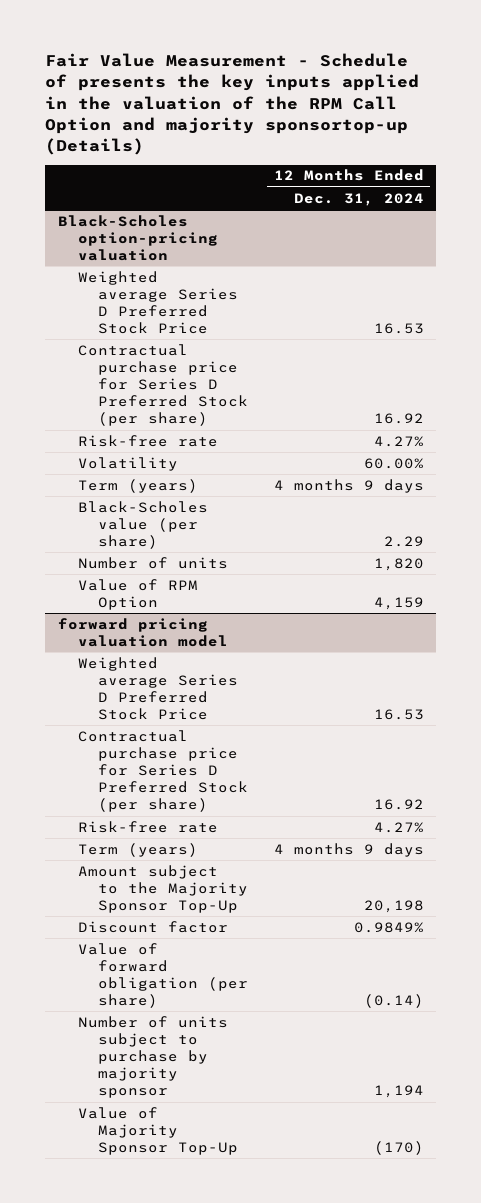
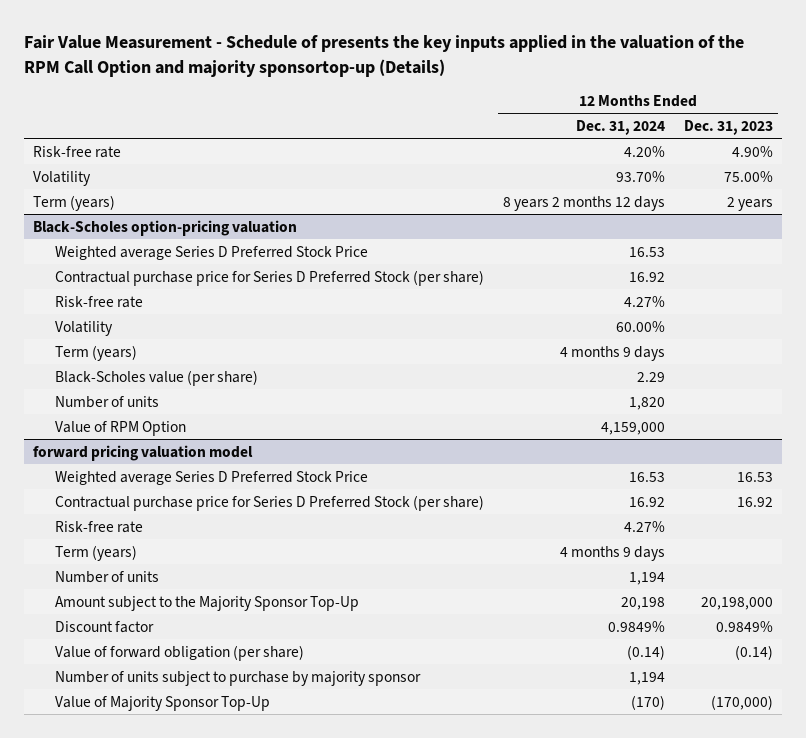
- | 12 Months Ended Dec. 31, 2024
+ | 12 Months Ended Dec. 31, 2024 | 12 Months Ended Dec. 31, 2023
+ Risk-free rate | 4.20% | 4.90%
+ Volatility | 93.70% | 75.00%
+ Term (years) | 8 years 2 months 12 days | 2 years
@ Black-Scholes option-pricing valuation
- Value of RPM Option | 4,159
+ Value of RPM Option | 4,159,000 |
@ forward pricing valuation model
+ Number of units | 1,194 |

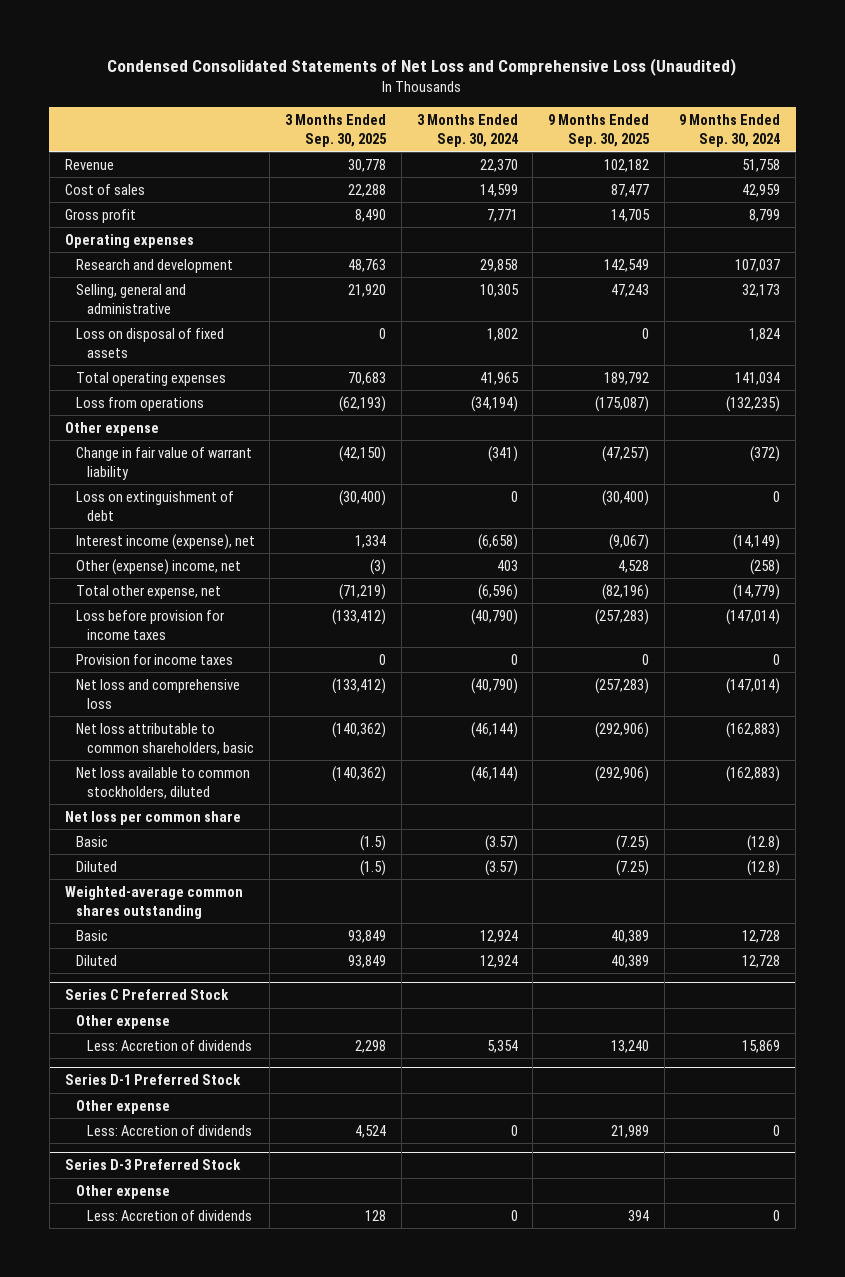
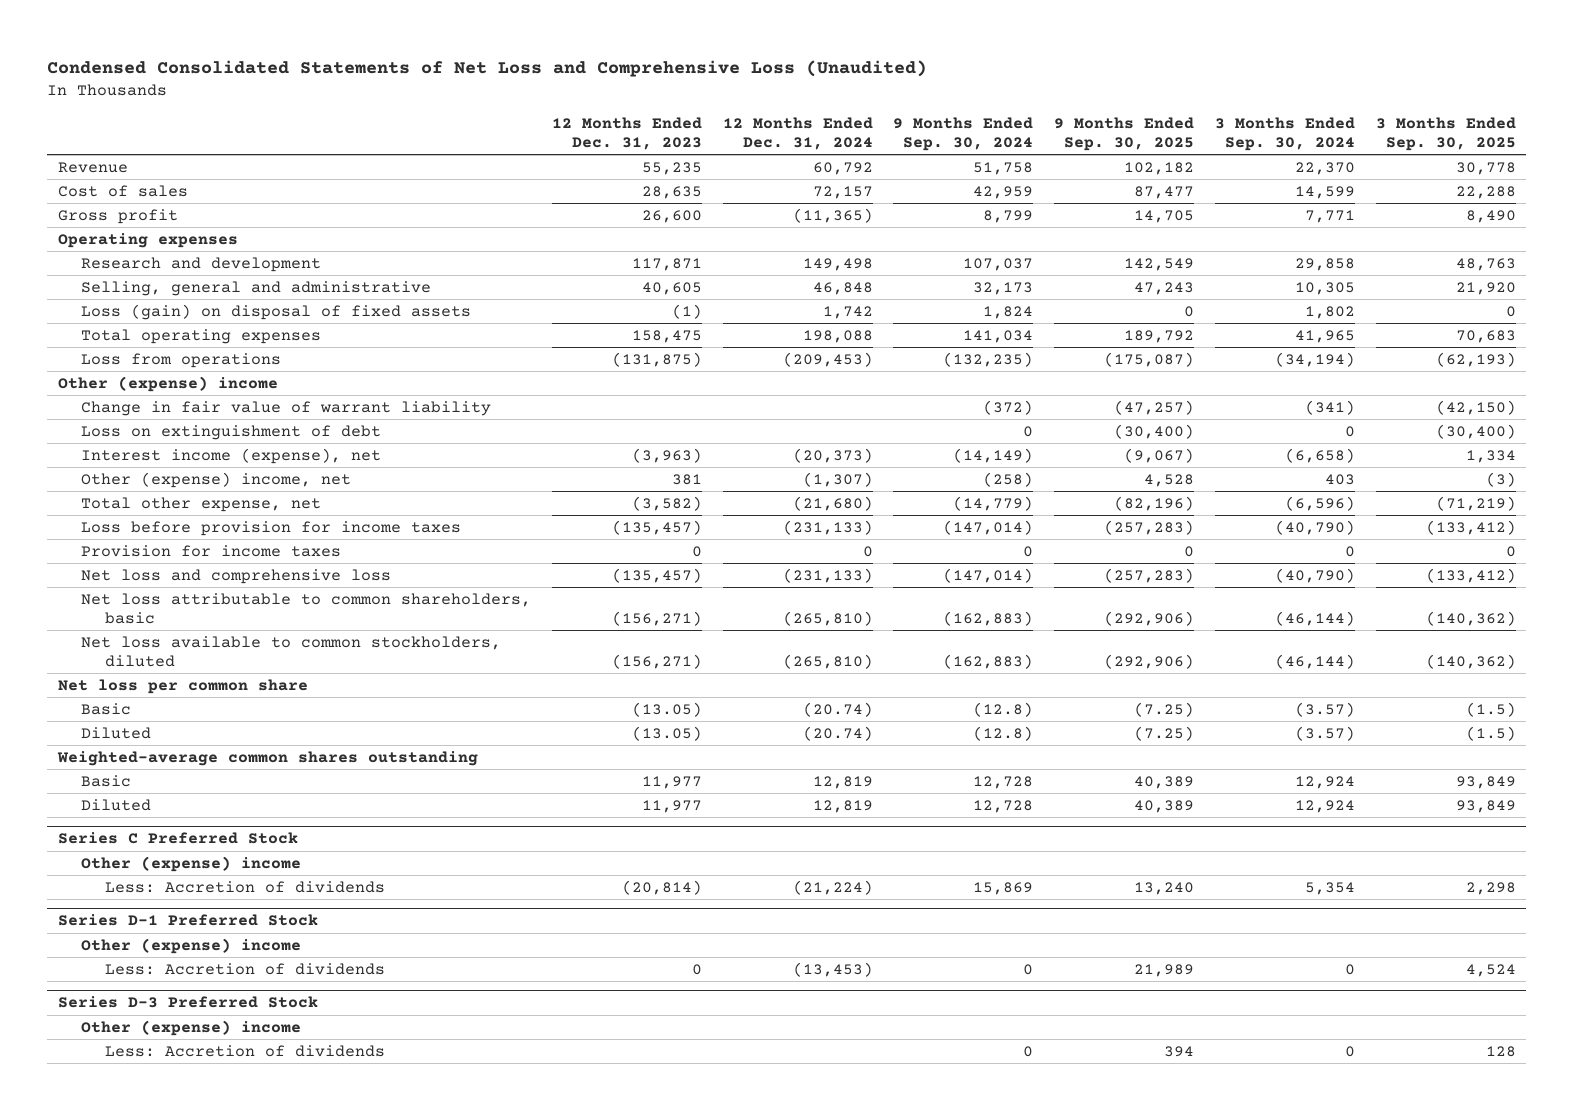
- | 3 Months Ended Sep. 30, 2025 | 3 Months Ended Sep. 30, 2024 | 9 Months Ended Sep. 30, 2025 | 9 Months Ended Sep. 30, 2024
+ | 12 Months Ended Dec. 31, 2023 | 12 Months Ended Dec. 31, 2024 | 9 Months Ended Sep. 30, 2024 | 9 Months Ended Sep. 30, 2025 | 3 Months Ended Sep. 30, 2024 | 3 Months Ended Sep. 30, 2025
- Loss on disposal of fixed assets | 0 | 1,802 | 0 | 1,824
+ Loss (gain) on disposal of fixed assets | (1) | 1,742 | 1,824 | 0 | 1,802 | 0
- Other expense
+ Other (expense) income
@ Series C Preferred Stock
- Other expense
+ Other (expense) income
@ Series D-1 Preferred Stock
- Other expense
+ Other (expense) income
@ Series D-3 Preferred Stock
- Other expense
+ Other (expense) income

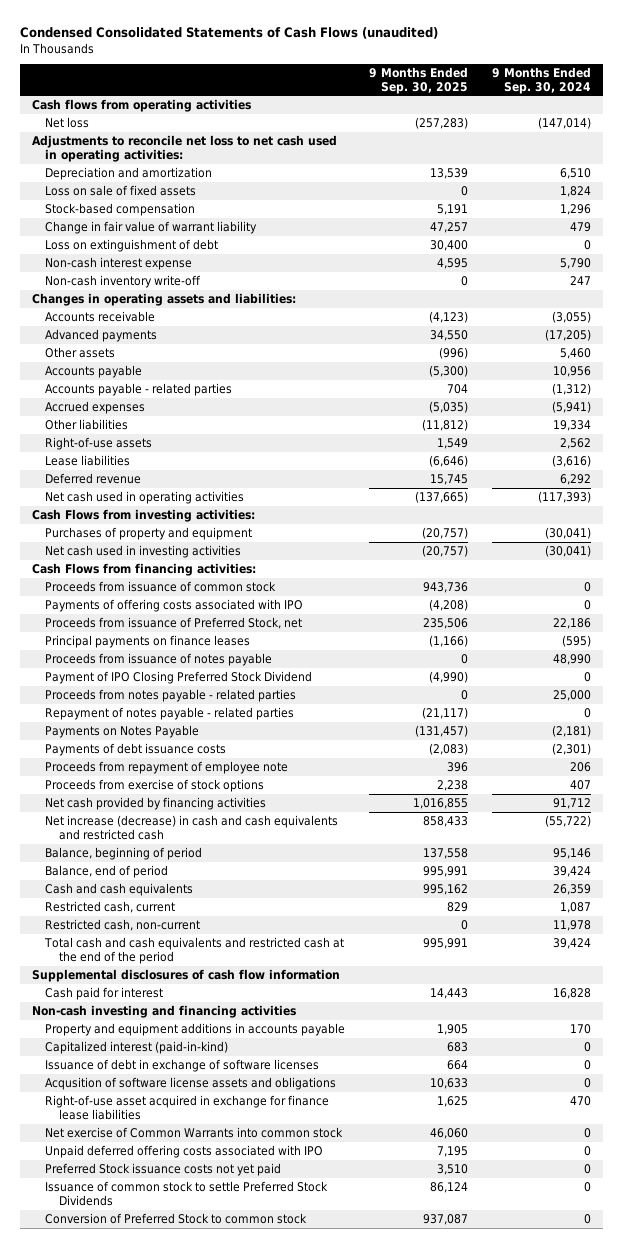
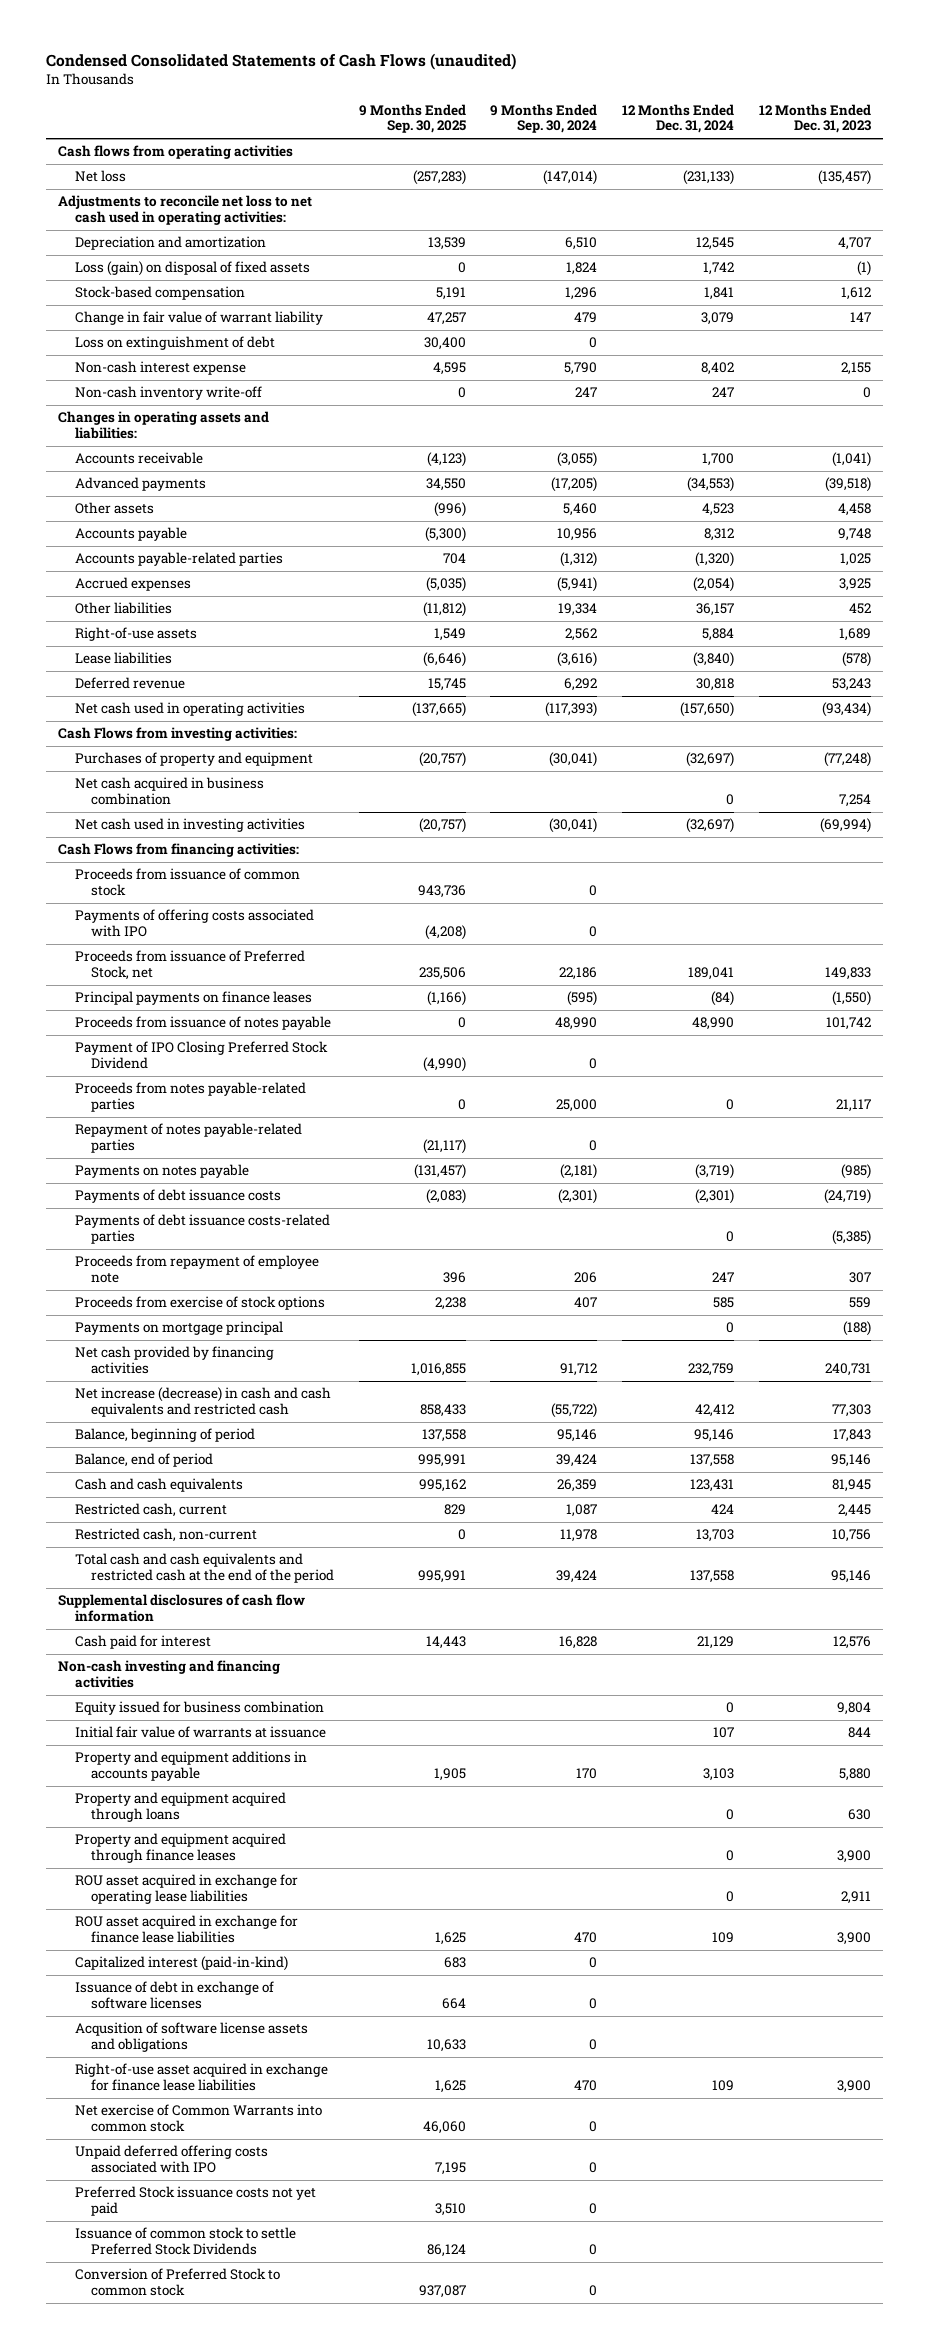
- | 9 Months Ended Sep. 30, 2025 | 9 Months Ended Sep. 30, 2024
+ | 9 Months Ended Sep. 30, 2025 | 9 Months Ended Sep. 30, 2024 | 12 Months Ended Dec. 31, 2024 | 12 Months Ended Dec. 31, 2023
- Loss on sale of fixed assets | 0 | 1,824
+ Loss (gain) on disposal of fixed assets | 0 | 1,824 | 1,742 | (1)
- Accounts payable - related parties | 704 | (1,312)
+ Accounts payable-related parties | 704 | (1,312) | (1,320) | 1,025
+ Net cash acquired in business combination | | | 0 | 7,254
- Proceeds from notes payable - related parties | 0 | 25,000
- Repayment of notes payable - related parties | (21,117) | 0
- Payments on Notes Payable | (131,457) | (2,181)
+ Proceeds from notes payable-related parties | 0 | 25,000 | 0 | 21,117
+ Repayment of notes payable-related parties | (21,117) | 0 | |
+ Payments on notes payable | (131,457) | (2,181) | (3,719) | (985)
+ Payments of debt issuance costs-related parties | | | 0 | (5,385)
+ Payments on mortgage principal | | | 0 | (188)
+ Equity issued for business combination | | | 0 | 9,804
+ Initial fair value of warrants at issuance | | | 107 | 844
+ Property and equipment acquired through loans | | | 0 | 630
+ Property and equipment acquired through finance leases | | | 0 | 3,900
+ ROU asset acquired in exchange for operating lease liabilities | | | 0 | 2,911
+ ROU asset acquired in exchange for finance lease liabilities | 1,625 | 470 | 109 | 3,900

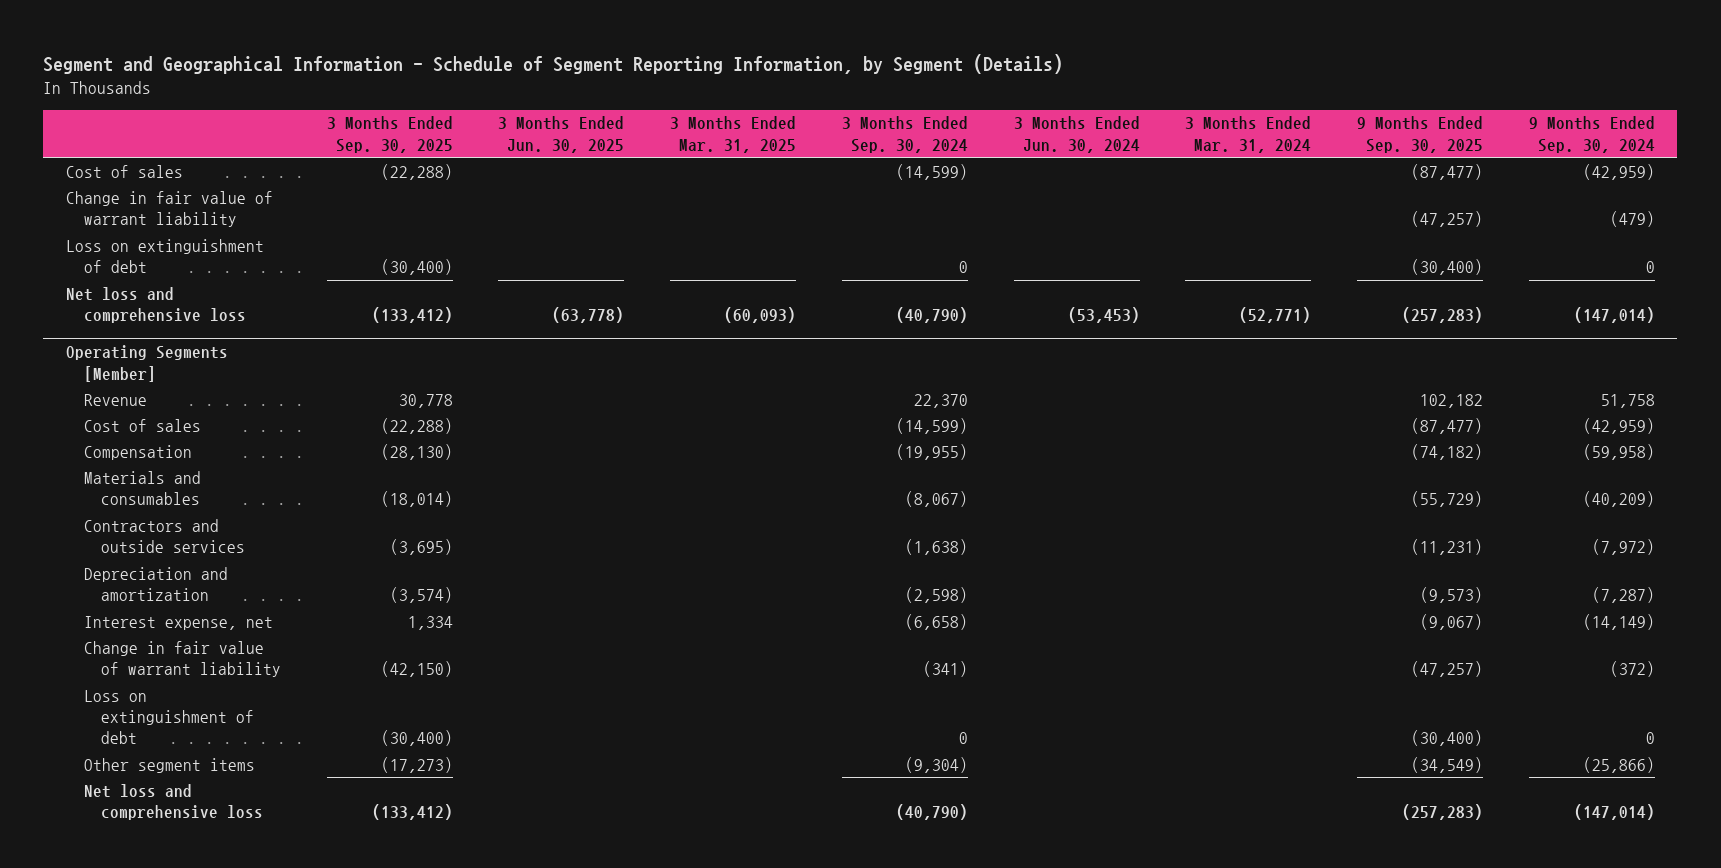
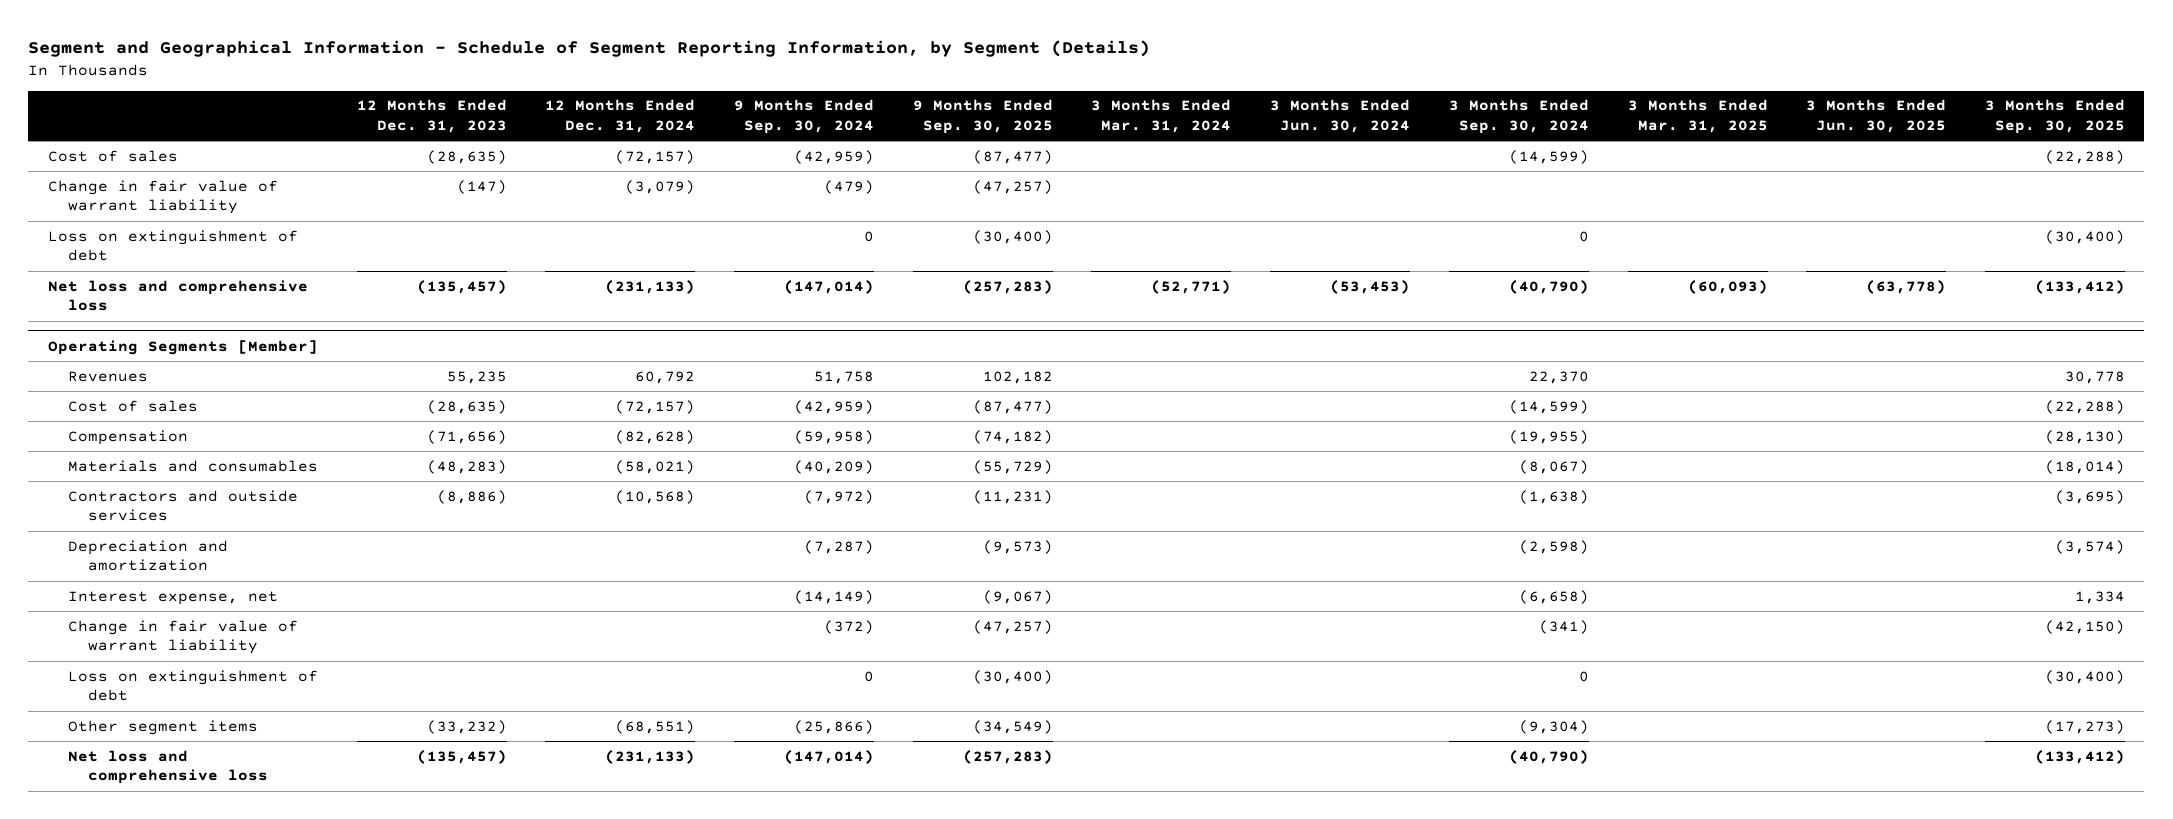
- | 3 Months Ended Sep. 30, 2025 | 3 Months Ended Jun. 30, 2025 | 3 Months Ended Mar. 31, 2025 | 3 Months Ended Sep. 30, 2024 | 3 Months Ended Jun. 30, 2024 | 3 Months Ended Mar. 31, 2024 | 9 Months Ended Sep. 30, 2025 | 9 Months Ended Sep. 30, 2024
+ | 12 Months Ended Dec. 31, 2023 | 12 Months Ended Dec. 31, 2024 | 9 Months Ended Sep. 30, 2024 | 9 Months Ended Sep. 30, 2025 | 3 Months Ended Mar. 31, 2024 | 3 Months Ended Jun. 30, 2024 | 3 Months Ended Sep. 30, 2024 | 3 Months Ended Mar. 31, 2025 | 3 Months Ended Jun. 30, 2025 | 3 Months Ended Sep. 30, 2025
@ Operating Segments [Member]
- Revenue | 30,778 | | | 22,370 | | | 102,182 | 51,758
+ Revenues | 55,235 | 60,792 | 51,758 | 102,182 | | | 22,370 | | | 30,778

